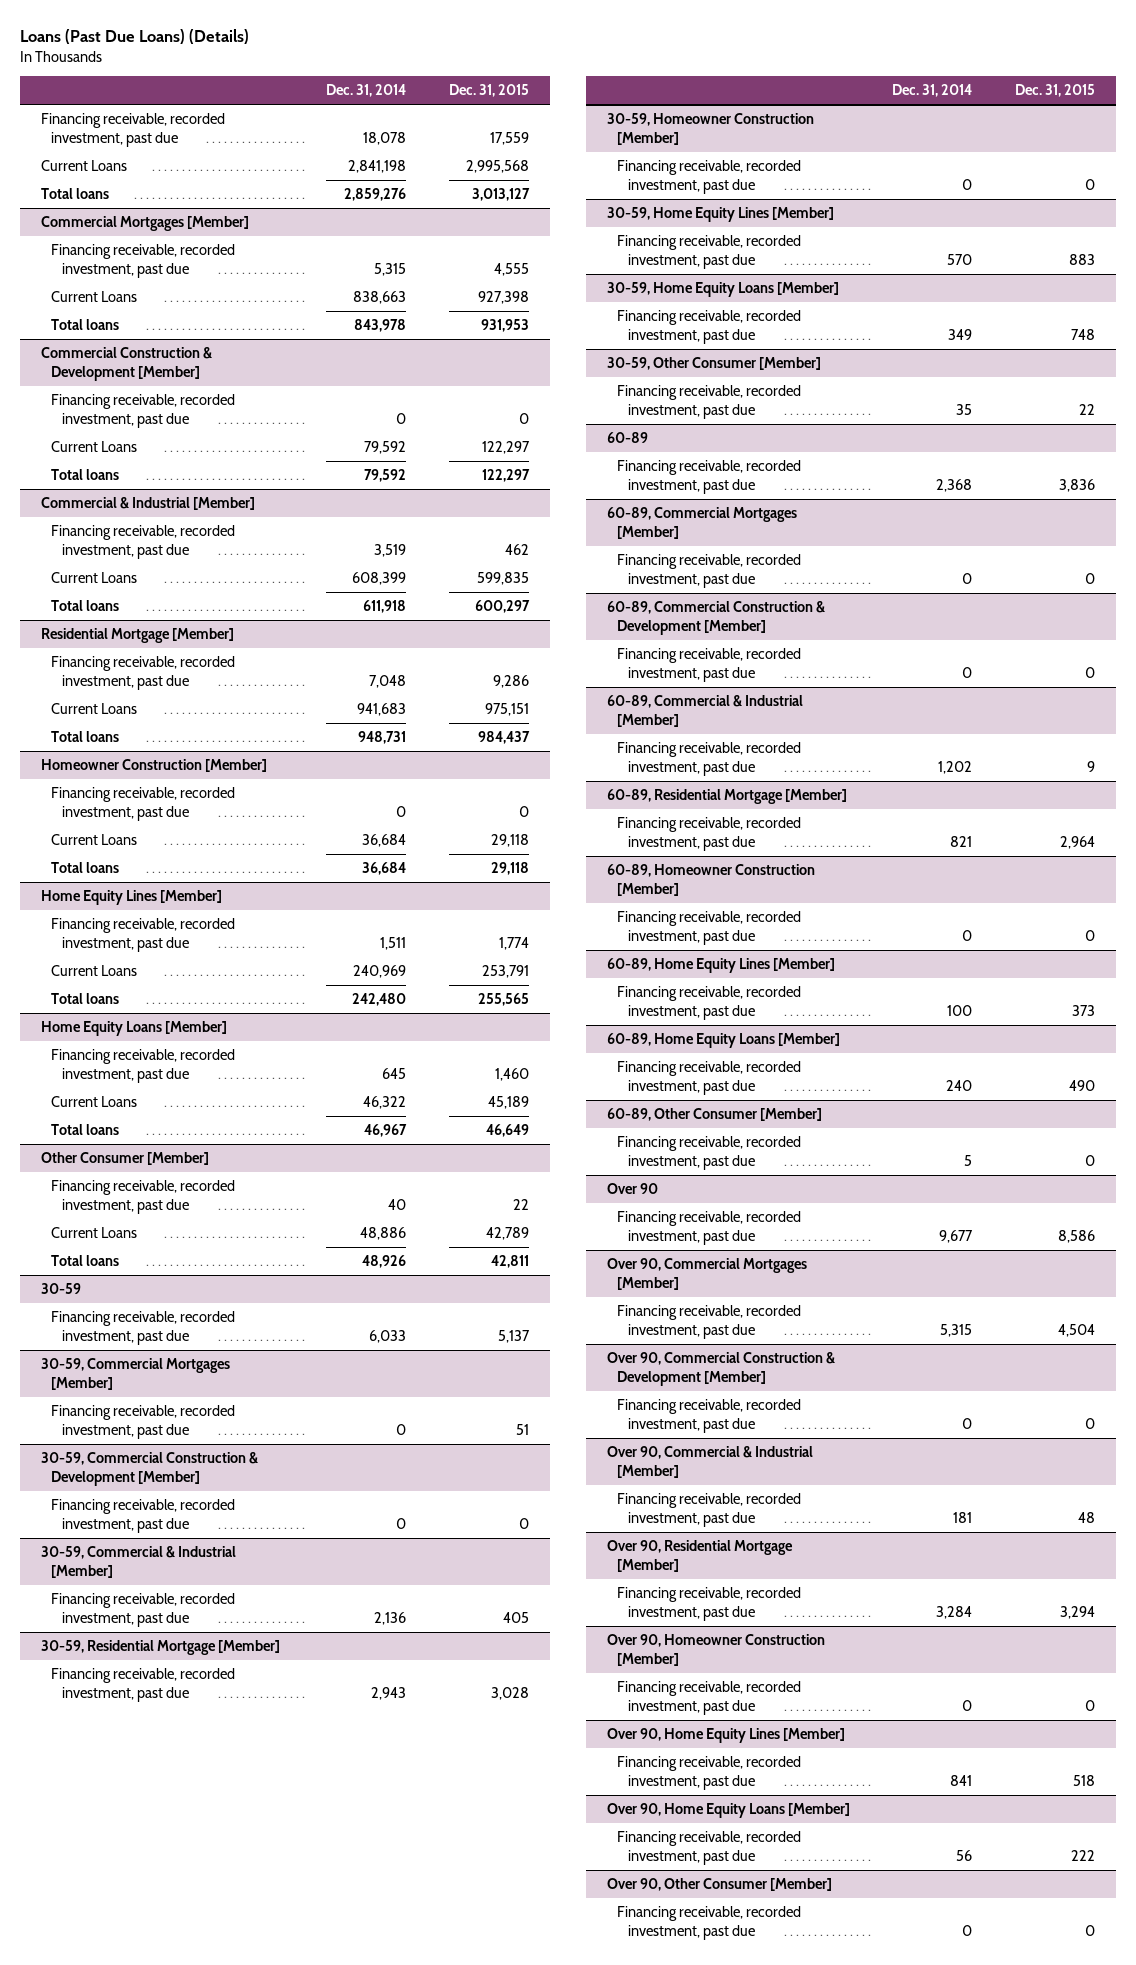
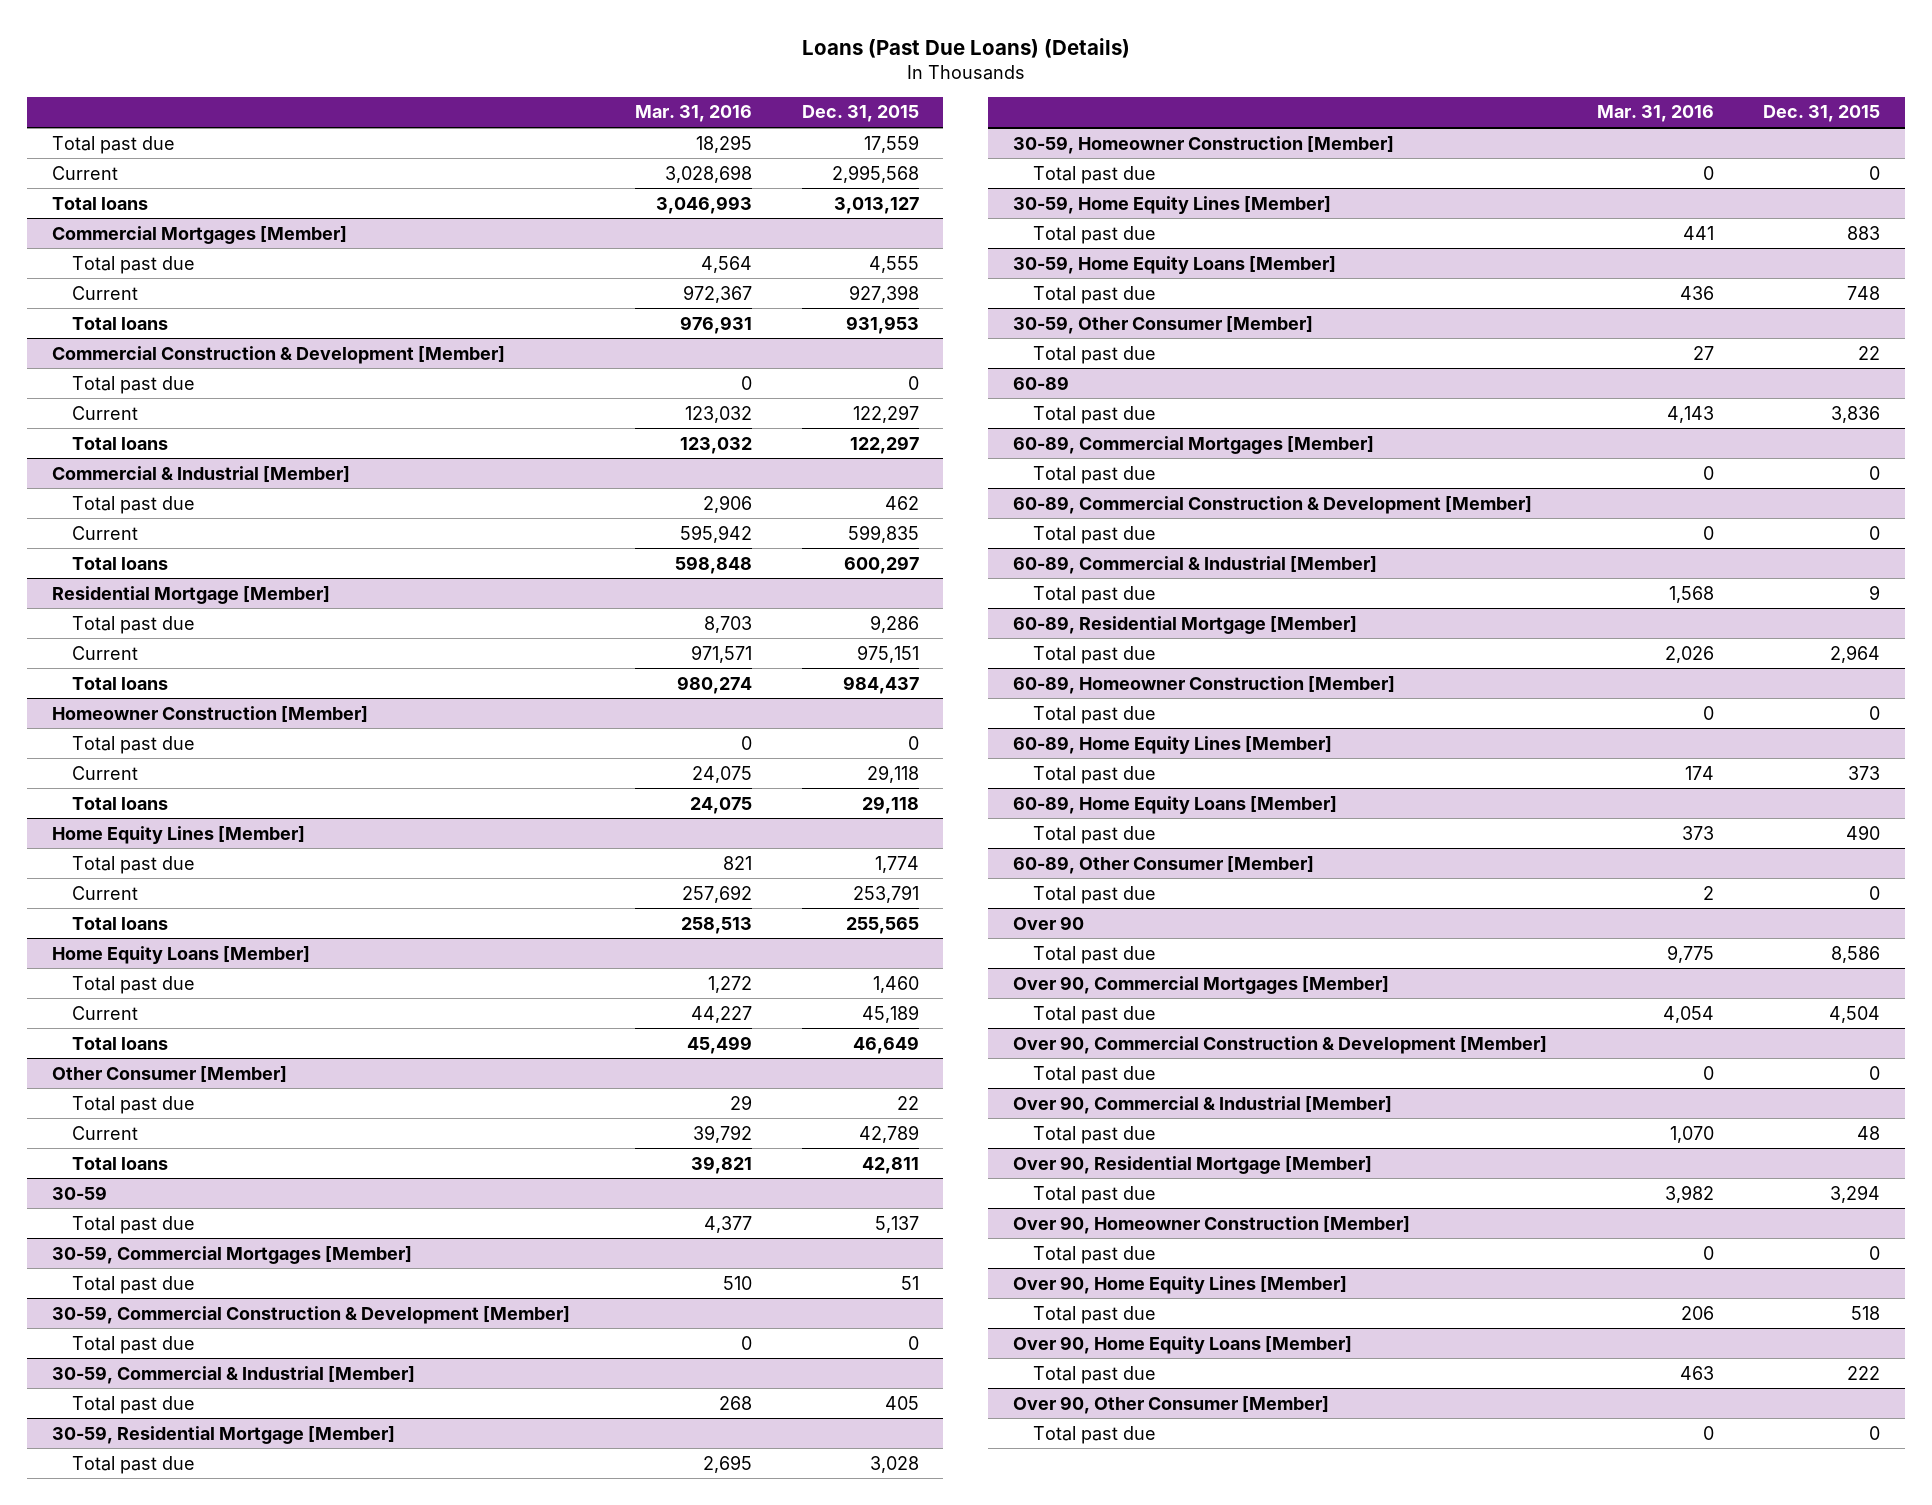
- | Dec. 31, 2014 | Dec. 31, 2015
+ | Mar. 31, 2016 | Dec. 31, 2015
- Financing receivable, recorded investment, past due | 18,078 | 17,559
- Current Loans | 2,841,198 | 2,995,568
+ Total past due | 18,295 | 17,559
+ Current | 3,028,698 | 2,995,568
@ Commercial Mortgages [Member]
- Financing receivable, recorded investment, past due | 5,315 | 4,555
- Current Loans | 838,663 | 927,398
+ Total past due | 4,564 | 4,555
+ Current | 972,367 | 927,398
@ Commercial Construction & Development [Member]
- Financing receivable, recorded investment, past due | 0 | 0
- Current Loans | 79,592 | 122,297
+ Total past due | 0 | 0
+ Current | 123,032 | 122,297
@ Commercial & Industrial [Member]
- Financing receivable, recorded investment, past due | 3,519 | 462
- Current Loans | 608,399 | 599,835
+ Total past due | 2,906 | 462
+ Current | 595,942 | 599,835
@ Residential Mortgage [Member]
- Financing receivable, recorded investment, past due | 7,048 | 9,286
- Current Loans | 941,683 | 975,151
+ Total past due | 8,703 | 9,286
+ Current | 971,571 | 975,151
@ Homeowner Construction [Member]
- Financing receivable, recorded investment, past due | 0 | 0
- Current Loans | 36,684 | 29,118
+ Total past due | 0 | 0
+ Current | 24,075 | 29,118
@ Home Equity Lines [Member]
- Financing receivable, recorded investment, past due | 1,511 | 1,774
- Current Loans | 240,969 | 253,791
+ Total past due | 821 | 1,774
+ Current | 257,692 | 253,791
@ Home Equity Loans [Member]
- Financing receivable, recorded investment, past due | 645 | 1,460
- Current Loans | 46,322 | 45,189
+ Total past due | 1,272 | 1,460
+ Current | 44,227 | 45,189
@ Other Consumer [Member]
- Financing receivable, recorded investment, past due | 40 | 22
- Current Loans | 48,886 | 42,789
+ Total past due | 29 | 22
+ Current | 39,792 | 42,789
@ 30-59
- Financing receivable, recorded investment, past due | 6,033 | 5,137
+ Total past due | 4,377 | 5,137
@ 30-59, Commercial Mortgages [Member]
- Financing receivable, recorded investment, past due | 0 | 51
+ Total past due | 510 | 51
@ 30-59, Commercial Construction & Development [Member]
- Financing receivable, recorded investment, past due | 0 | 0
+ Total past due | 0 | 0
@ 30-59, Commercial & Industrial [Member]
- Financing receivable, recorded investment, past due | 2,136 | 405
+ Total past due | 268 | 405
@ 30-59, Residential Mortgage [Member]
- Financing receivable, recorded investment, past due | 2,943 | 3,028
+ Total past due | 2,695 | 3,028
@ 30-59, Homeowner Construction [Member]
- Financing receivable, recorded investment, past due | 0 | 0
+ Total past due | 0 | 0
@ 30-59, Home Equity Lines [Member]
- Financing receivable, recorded investment, past due | 570 | 883
+ Total past due | 441 | 883
@ 30-59, Home Equity Loans [Member]
- Financing receivable, recorded investment, past due | 349 | 748
+ Total past due | 436 | 748
@ 30-59, Other Consumer [Member]
- Financing receivable, recorded investment, past due | 35 | 22
+ Total past due | 27 | 22
@ 60-89
- Financing receivable, recorded investment, past due | 2,368 | 3,836
+ Total past due | 4,143 | 3,836
@ 60-89, Commercial Mortgages [Member]
- Financing receivable, recorded investment, past due | 0 | 0
+ Total past due | 0 | 0
@ 60-89, Commercial Construction & Development [Member]
- Financing receivable, recorded investment, past due | 0 | 0
+ Total past due | 0 | 0
@ 60-89, Commercial & Industrial [Member]
- Financing receivable, recorded investment, past due | 1,202 | 9
+ Total past due | 1,568 | 9
@ 60-89, Residential Mortgage [Member]
- Financing receivable, recorded investment, past due | 821 | 2,964
+ Total past due | 2,026 | 2,964
@ 60-89, Homeowner Construction [Member]
- Financing receivable, recorded investment, past due | 0 | 0
+ Total past due | 0 | 0
@ 60-89, Home Equity Lines [Member]
- Financing receivable, recorded investment, past due | 100 | 373
+ Total past due | 174 | 373
@ 60-89, Home Equity Loans [Member]
- Financing receivable, recorded investment, past due | 240 | 490
+ Total past due | 373 | 490
@ 60-89, Other Consumer [Member]
- Financing receivable, recorded investment, past due | 5 | 0
+ Total past due | 2 | 0
@ Over 90
- Financing receivable, recorded investment, past due | 9,677 | 8,586
+ Total past due | 9,775 | 8,586
@ Over 90, Commercial Mortgages [Member]
- Financing receivable, recorded investment, past due | 5,315 | 4,504
+ Total past due | 4,054 | 4,504
@ Over 90, Commercial Construction & Development [Member]
- Financing receivable, recorded investment, past due | 0 | 0
+ Total past due | 0 | 0
@ Over 90, Commercial & Industrial [Member]
- Financing receivable, recorded investment, past due | 181 | 48
+ Total past due | 1,070 | 48
@ Over 90, Residential Mortgage [Member]
- Financing receivable, recorded investment, past due | 3,284 | 3,294
+ Total past due | 3,982 | 3,294
@ Over 90, Homeowner Construction [Member]
- Financing receivable, recorded investment, past due | 0 | 0
+ Total past due | 0 | 0
@ Over 90, Home Equity Lines [Member]
- Financing receivable, recorded investment, past due | 841 | 518
+ Total past due | 206 | 518
@ Over 90, Home Equity Loans [Member]
- Financing receivable, recorded investment, past due | 56 | 222
+ Total past due | 463 | 222
@ Over 90, Other Consumer [Member]
- Financing receivable, recorded investment, past due | 0 | 0
+ Total past due | 0 | 0

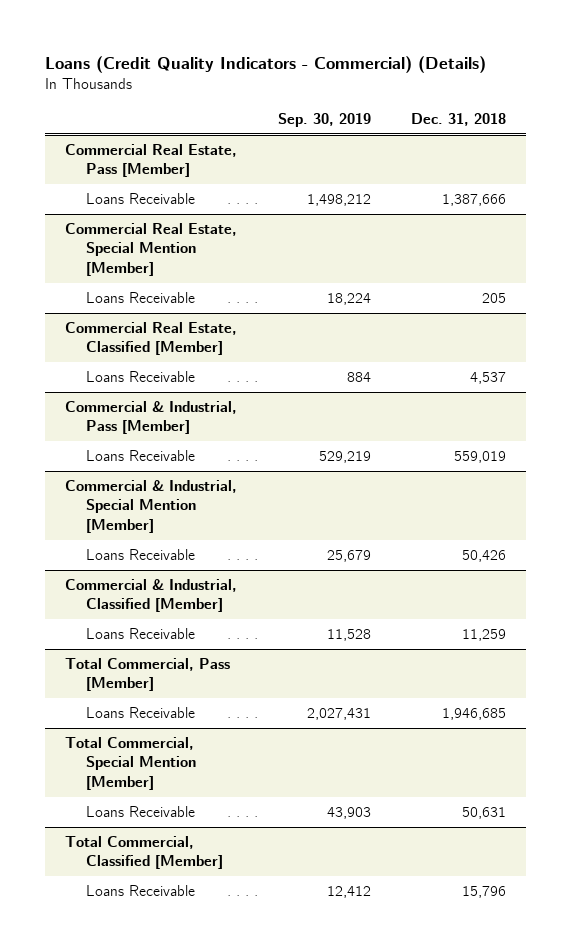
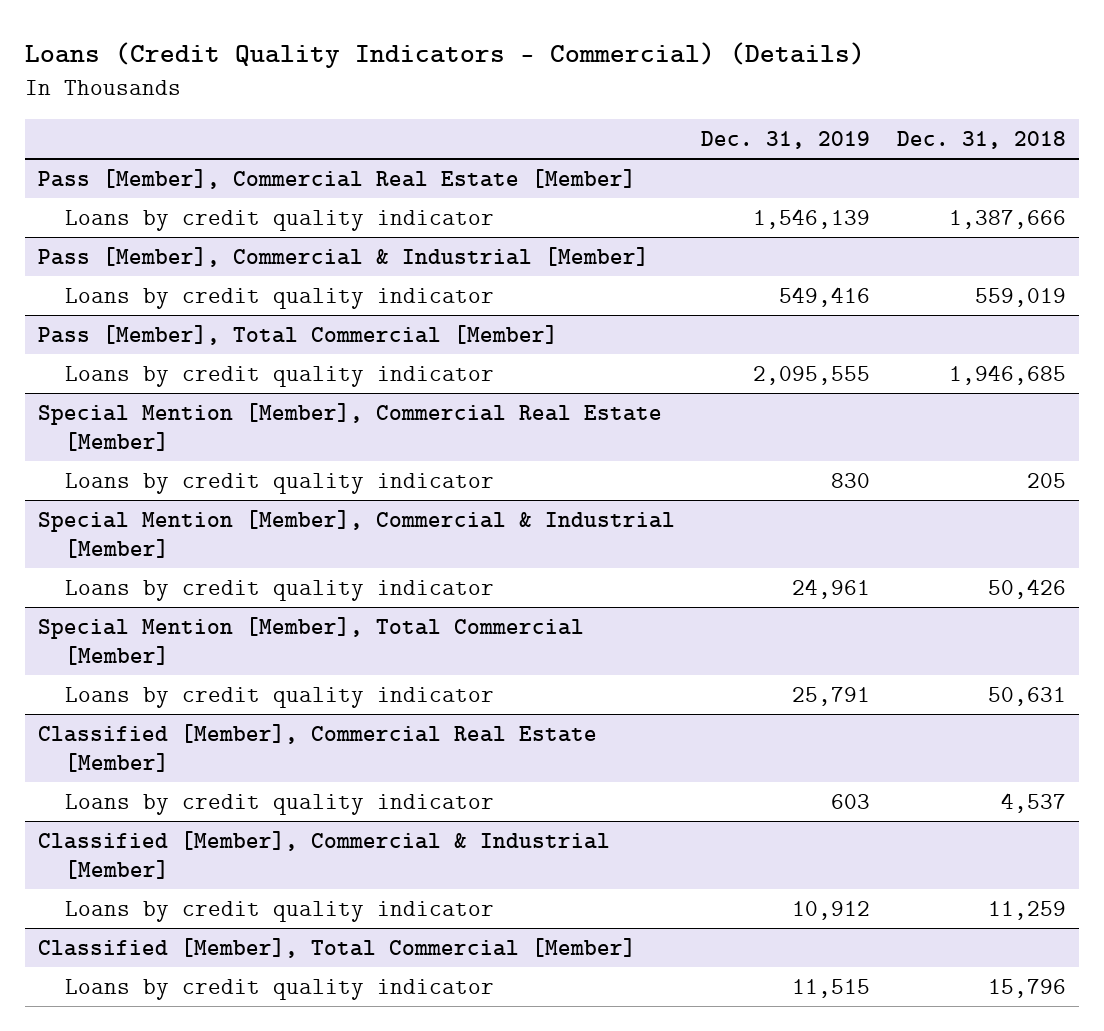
- | Sep. 30, 2019 | Dec. 31, 2018
+ | Dec. 31, 2019 | Dec. 31, 2018
- Commercial Real Estate, Pass [Member]
- Loans Receivable | 1,498,212 | 1,387,666
- Commercial Real Estate, Special Mention [Member]
- Loans Receivable | 18,224 | 205
- Commercial Real Estate, Classified [Member]
- Loans Receivable | 884 | 4,537
- Commercial & Industrial, Pass [Member]
- Loans Receivable | 529,219 | 559,019
- Commercial & Industrial, Special Mention [Member]
- Loans Receivable | 25,679 | 50,426
- Commercial & Industrial, Classified [Member]
- Loans Receivable | 11,528 | 11,259
- Total Commercial, Pass [Member]
- Loans Receivable | 2,027,431 | 1,946,685
- Total Commercial, Special Mention [Member]
- Loans Receivable | 43,903 | 50,631
- Total Commercial, Classified [Member]
- Loans Receivable | 12,412 | 15,796
+ Pass [Member], Commercial Real Estate [Member]
+ Loans by credit quality indicator | 1,546,139 | 1,387,666
+ Pass [Member], Commercial & Industrial [Member]
+ Loans by credit quality indicator | 549,416 | 559,019
+ Pass [Member], Total Commercial [Member]
+ Loans by credit quality indicator | 2,095,555 | 1,946,685
+ Special Mention [Member], Commercial Real Estate [Member]
+ Loans by credit quality indicator | 830 | 205
+ Special Mention [Member], Commercial & Industrial [Member]
+ Loans by credit quality indicator | 24,961 | 50,426
+ Special Mention [Member], Total Commercial [Member]
+ Loans by credit quality indicator | 25,791 | 50,631
+ Classified [Member], Commercial Real Estate [Member]
+ Loans by credit quality indicator | 603 | 4,537
+ Classified [Member], Commercial & Industrial [Member]
+ Loans by credit quality indicator | 10,912 | 11,259
+ Classified [Member], Total Commercial [Member]
+ Loans by credit quality indicator | 11,515 | 15,796

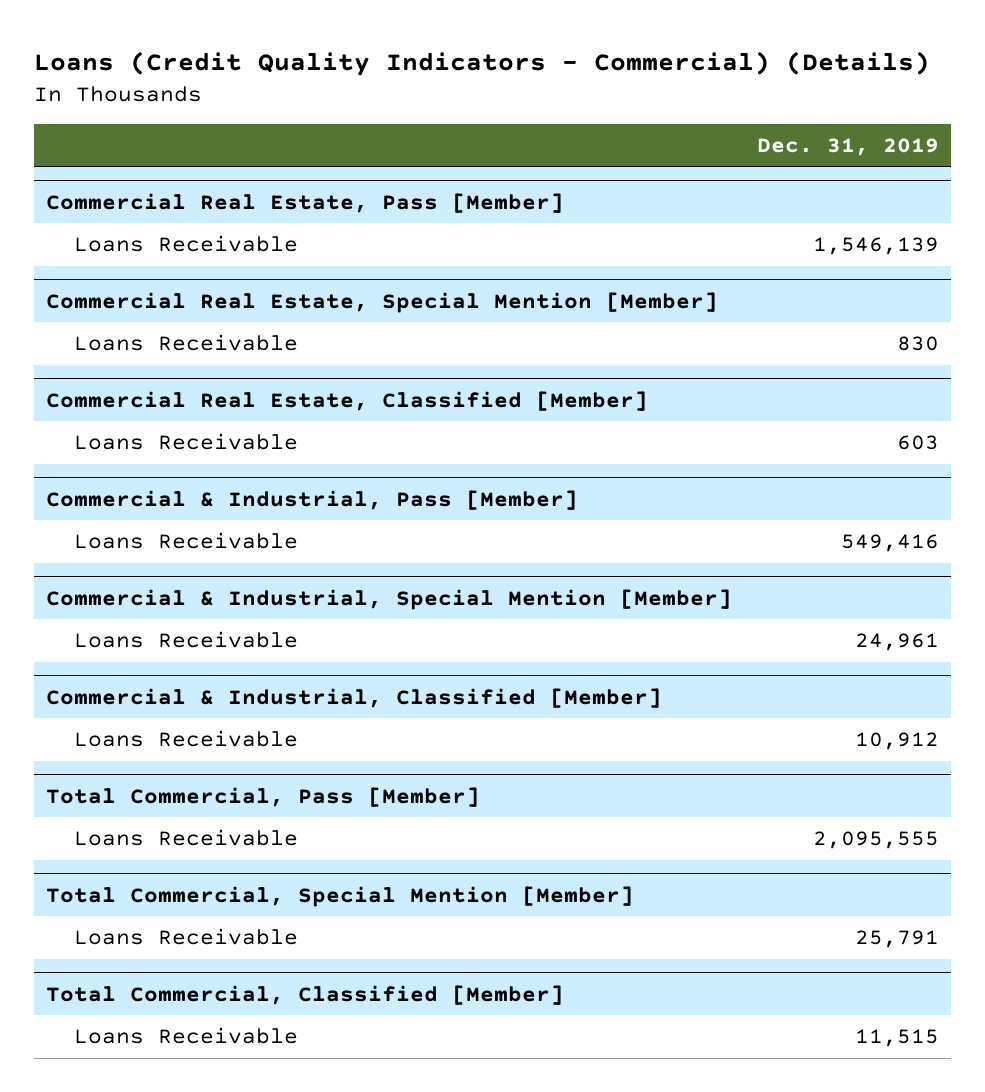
- | Dec. 31, 2019 | Dec. 31, 2018
+ | Dec. 31, 2019
- Pass [Member], Commercial Real Estate [Member]
- Loans by credit quality indicator | 1,546,139 | 1,387,666
- Pass [Member], Commercial & Industrial [Member]
- Loans by credit quality indicator | 549,416 | 559,019
- Pass [Member], Total Commercial [Member]
- Loans by credit quality indicator | 2,095,555 | 1,946,685
- Special Mention [Member], Commercial Real Estate [Member]
- Loans by credit quality indicator | 830 | 205
- Special Mention [Member], Commercial & Industrial [Member]
- Loans by credit quality indicator | 24,961 | 50,426
- Special Mention [Member], Total Commercial [Member]
- Loans by credit quality indicator | 25,791 | 50,631
- Classified [Member], Commercial Real Estate [Member]
- Loans by credit quality indicator | 603 | 4,537
- Classified [Member], Commercial & Industrial [Member]
- Loans by credit quality indicator | 10,912 | 11,259
- Classified [Member], Total Commercial [Member]
- Loans by credit quality indicator | 11,515 | 15,796
+ Commercial Real Estate, Pass [Member]
+ Loans Receivable | 1,546,139
+ Commercial Real Estate, Special Mention [Member]
+ Loans Receivable | 830
+ Commercial Real Estate, Classified [Member]
+ Loans Receivable | 603
+ Commercial & Industrial, Pass [Member]
+ Loans Receivable | 549,416
+ Commercial & Industrial, Special Mention [Member]
+ Loans Receivable | 24,961
+ Commercial & Industrial, Classified [Member]
+ Loans Receivable | 10,912
+ Total Commercial, Pass [Member]
+ Loans Receivable | 2,095,555
+ Total Commercial, Special Mention [Member]
+ Loans Receivable | 25,791
+ Total Commercial, Classified [Member]
+ Loans Receivable | 11,515

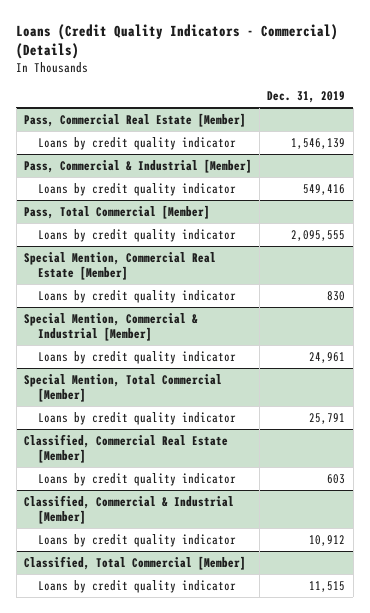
- Commercial Real Estate, Pass [Member]
- Loans Receivable | 1,546,139
- Commercial Real Estate, Special Mention [Member]
- Loans Receivable | 830
- Commercial Real Estate, Classified [Member]
- Loans Receivable | 603
- Commercial & Industrial, Pass [Member]
- Loans Receivable | 549,416
- Commercial & Industrial, Special Mention [Member]
- Loans Receivable | 24,961
- Commercial & Industrial, Classified [Member]
- Loans Receivable | 10,912
- Total Commercial, Pass [Member]
- Loans Receivable | 2,095,555
- Total Commercial, Special Mention [Member]
- Loans Receivable | 25,791
- Total Commercial, Classified [Member]
- Loans Receivable | 11,515
+ Pass, Commercial Real Estate [Member]
+ Loans by credit quality indicator | 1,546,139
+ Pass, Commercial & Industrial [Member]
+ Loans by credit quality indicator | 549,416
+ Pass, Total Commercial [Member]
+ Loans by credit quality indicator | 2,095,555
+ Special Mention, Commercial Real Estate [Member]
+ Loans by credit quality indicator | 830
+ Special Mention, Commercial & Industrial [Member]
+ Loans by credit quality indicator | 24,961
+ Special Mention, Total Commercial [Member]
+ Loans by credit quality indicator | 25,791
+ Classified, Commercial Real Estate [Member]
+ Loans by credit quality indicator | 603
+ Classified, Commercial & Industrial [Member]
+ Loans by credit quality indicator | 10,912
+ Classified, Total Commercial [Member]
+ Loans by credit quality indicator | 11,515

